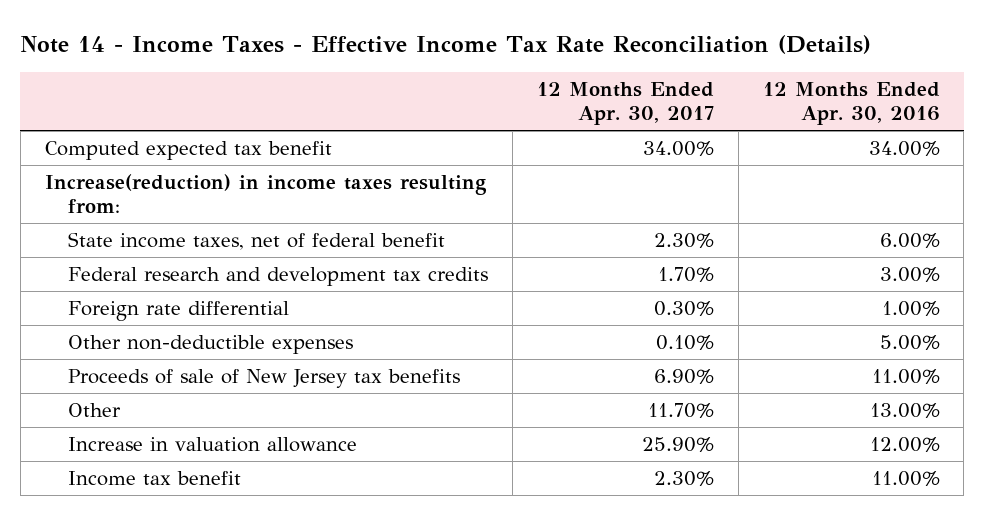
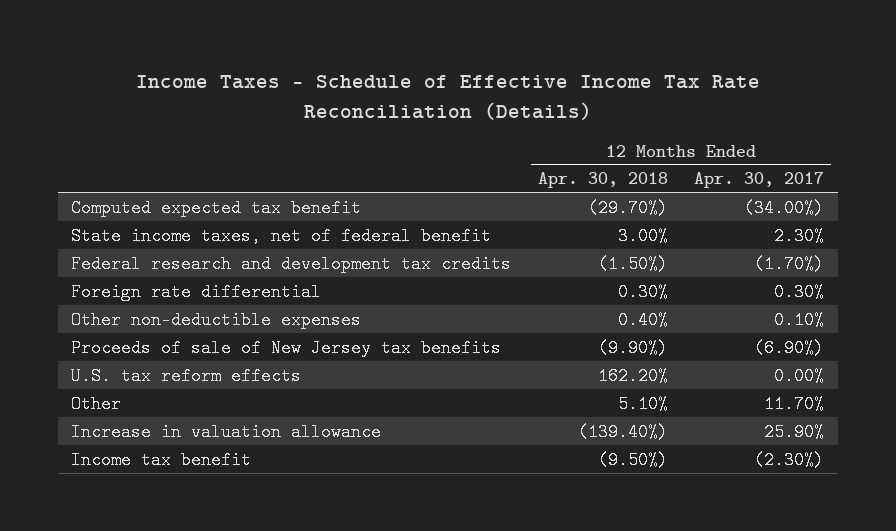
- Note 14 - Income Taxes - Effective Income Tax Rate Reconciliation (Details)
+ Income Taxes - Schedule of Effective Income Tax Rate Reconciliation (Details)
- | 12 Months Ended Apr. 30, 2017 | 12 Months Ended Apr. 30, 2016
+ | 12 Months Ended Apr. 30, 2018 | 12 Months Ended Apr. 30, 2017
- Computed expected tax benefit | 34.00% | 34.00%
- Increase(reduction) in income taxes resulting from:
+ Computed expected tax benefit | (29.70%) | (34.00%)
- Federal research and development tax credits | 1.70% | 3.00%
+ Federal research and development tax credits | (1.50%) | (1.70%)
- Proceeds of sale of New Jersey tax benefits | 6.90% | 11.00%
+ Proceeds of sale of New Jersey tax benefits | (9.90%) | (6.90%)
+ U.S. tax reform effects | 162.20% | 0.00%
- Income tax benefit | 2.30% | 11.00%
+ Income tax benefit | (9.50%) | (2.30%)

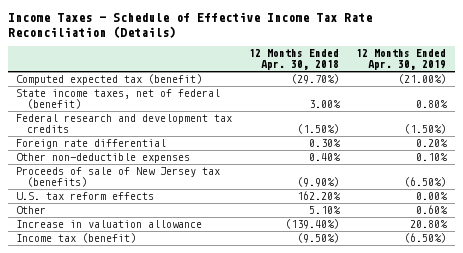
- | 12 Months Ended Apr. 30, 2018 | 12 Months Ended Apr. 30, 2017
+ | 12 Months Ended Apr. 30, 2018 | 12 Months Ended Apr. 30, 2019
- Computed expected tax benefit | (29.70%) | (34.00%)
- State income taxes, net of federal benefit | 3.00% | 2.30%
+ Computed expected tax (benefit) | (29.70%) | (21.00%)
+ State income taxes, net of federal (benefit) | 3.00% | 0.80%
- Proceeds of sale of New Jersey tax benefits | (9.90%) | (6.90%)
+ Proceeds of sale of New Jersey tax (benefits) | (9.90%) | (6.50%)
- Income tax benefit | (9.50%) | (2.30%)
+ Income tax (benefit) | (9.50%) | (6.50%)

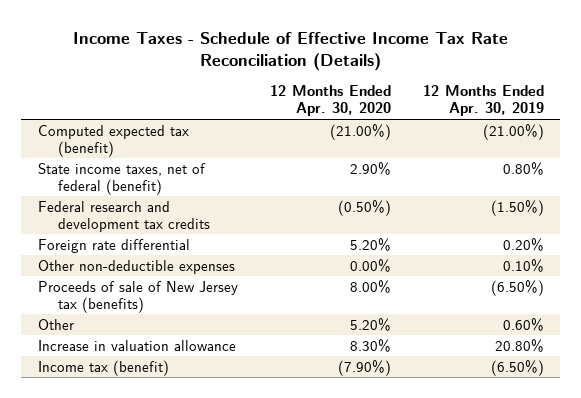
- | 12 Months Ended Apr. 30, 2018 | 12 Months Ended Apr. 30, 2019
+ | 12 Months Ended Apr. 30, 2020 | 12 Months Ended Apr. 30, 2019
- U.S. tax reform effects | 162.20% | 0.00%

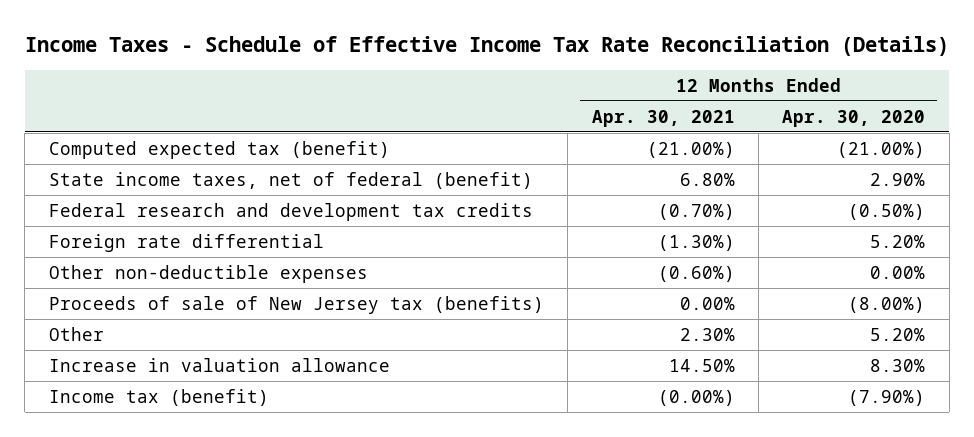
- | 12 Months Ended Apr. 30, 2020 | 12 Months Ended Apr. 30, 2019
+ | 12 Months Ended Apr. 30, 2021 | 12 Months Ended Apr. 30, 2020
- Proceeds of sale of New Jersey tax (benefits) | 8.00% | (6.50%)
+ Proceeds of sale of New Jersey tax (benefits) | 0.00% | (8.00%)

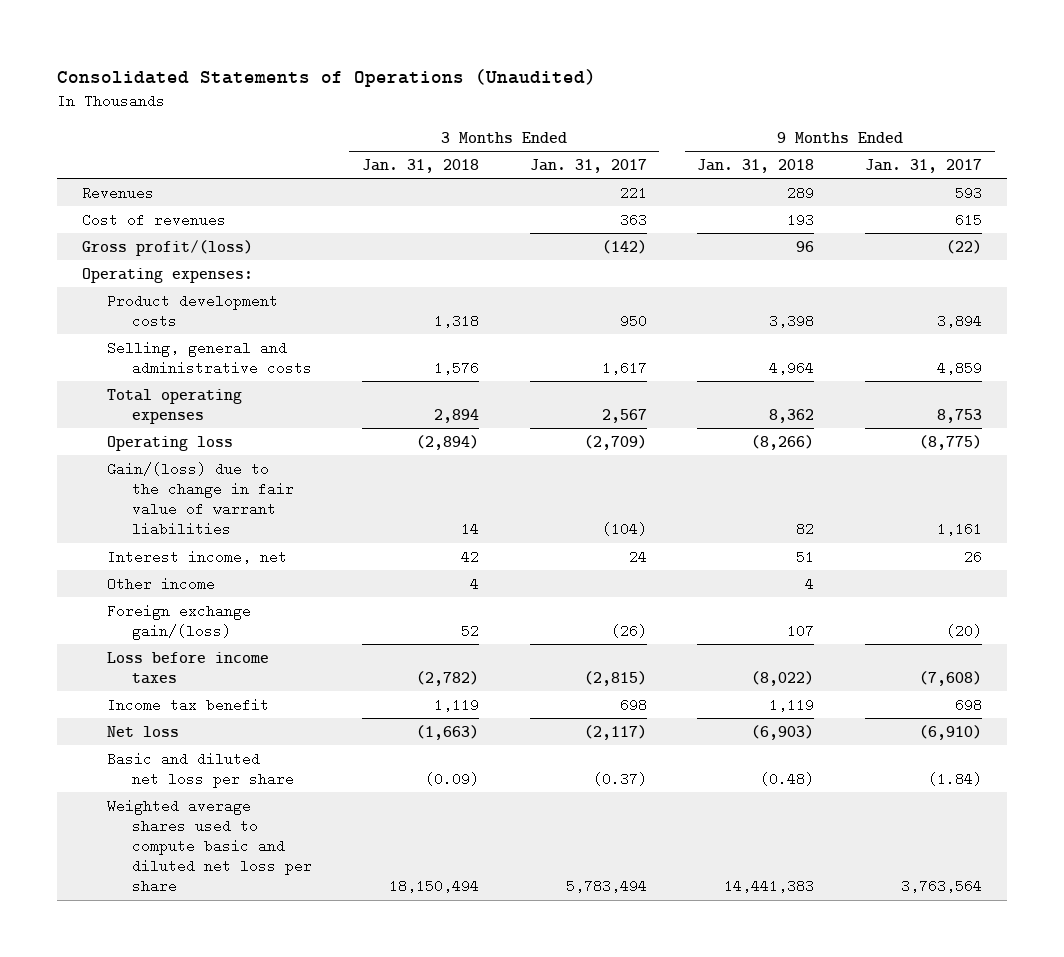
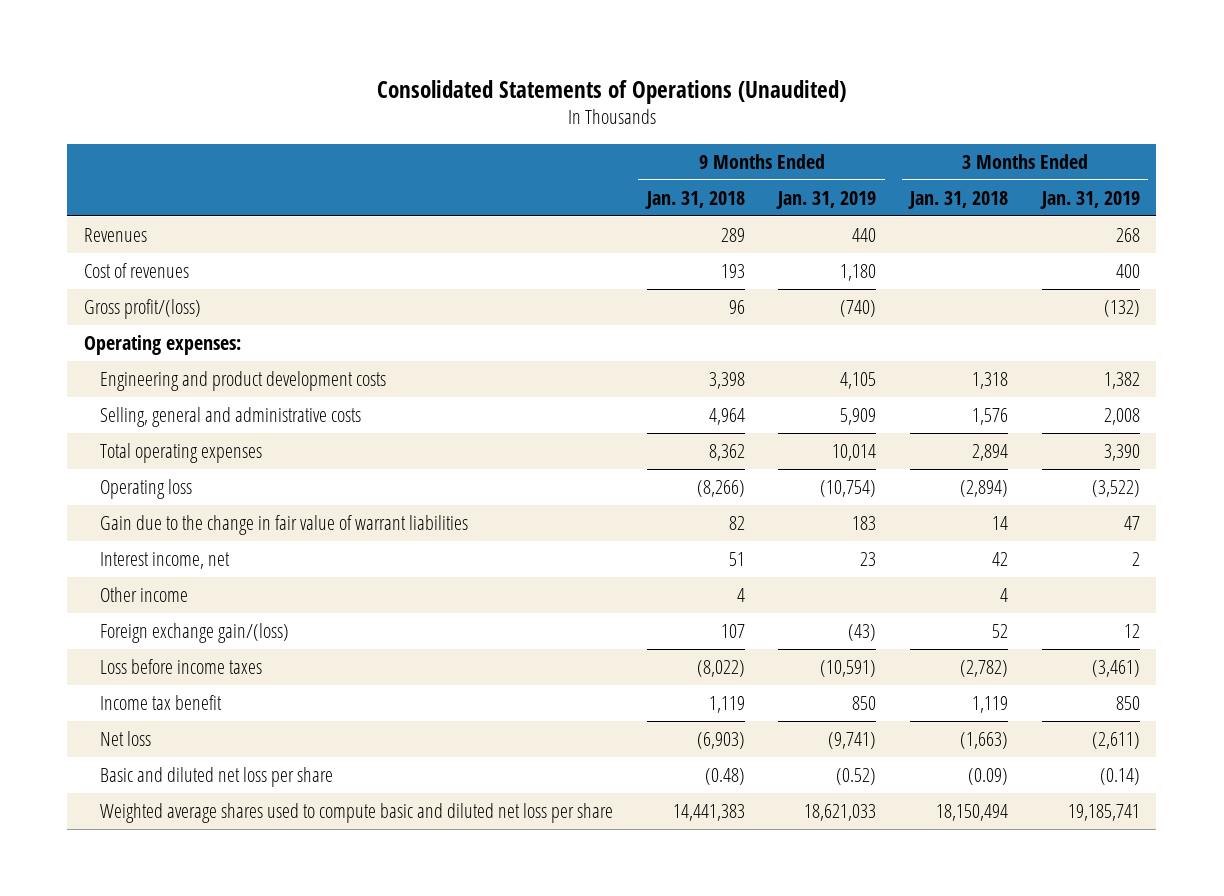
- | 3 Months Ended Jan. 31, 2018 | 3 Months Ended Jan. 31, 2017 | 9 Months Ended Jan. 31, 2018 | 9 Months Ended Jan. 31, 2017
+ | 9 Months Ended Jan. 31, 2018 | 9 Months Ended Jan. 31, 2019 | 3 Months Ended Jan. 31, 2018 | 3 Months Ended Jan. 31, 2019
- Product development costs | 1,318 | 950 | 3,398 | 3,894
+ Engineering and product development costs | 3,398 | 4,105 | 1,318 | 1,382
- Gain/(loss) due to the change in fair value of warrant liabilities | 14 | (104) | 82 | 1,161
+ Gain due to the change in fair value of warrant liabilities | 82 | 183 | 14 | 47

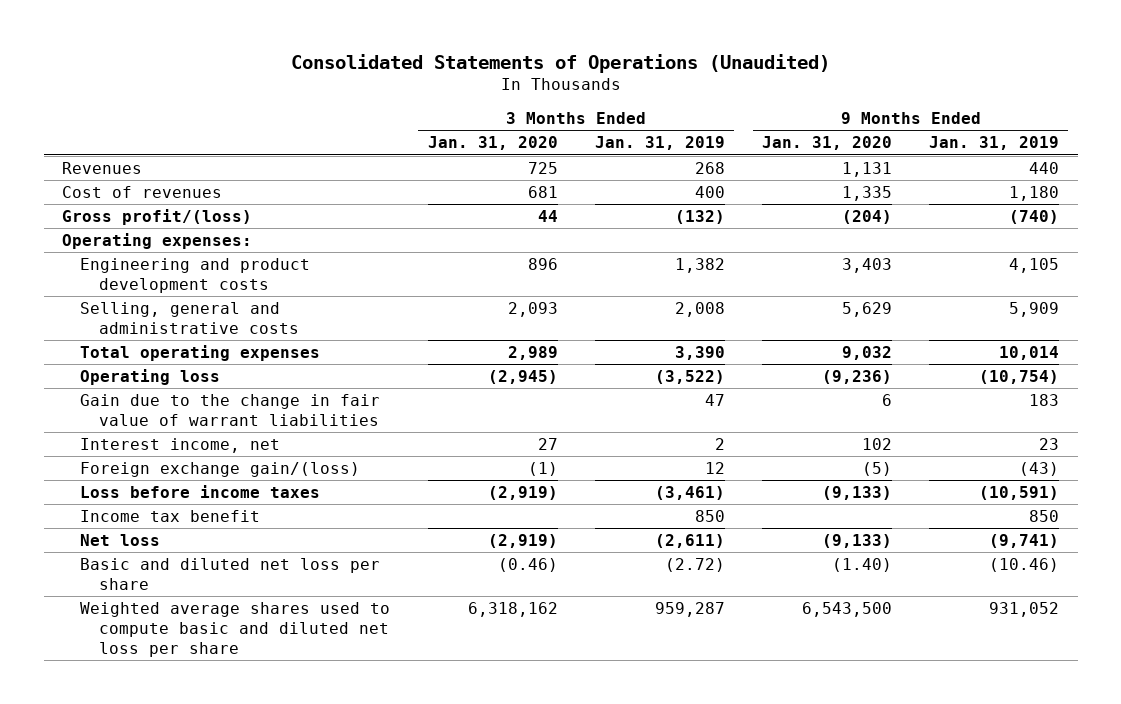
- | 9 Months Ended Jan. 31, 2018 | 9 Months Ended Jan. 31, 2019 | 3 Months Ended Jan. 31, 2018 | 3 Months Ended Jan. 31, 2019
+ | 3 Months Ended Jan. 31, 2020 | 3 Months Ended Jan. 31, 2019 | 9 Months Ended Jan. 31, 2020 | 9 Months Ended Jan. 31, 2019
- Other income | 4 | | 4 |
- Basic and diluted net loss per share | (0.48) | (0.52) | (0.09) | (0.14)
- Weighted average shares used to compute basic and diluted net loss per share | 14,441,383 | 18,621,033 | 18,150,494 | 19,185,741
+ Basic and diluted net loss per share | (0.46) | (2.72) | (1.40) | (10.46)
+ Weighted average shares used to compute basic and diluted net loss per share | 6,318,162 | 959,287 | 6,543,500 | 931,052

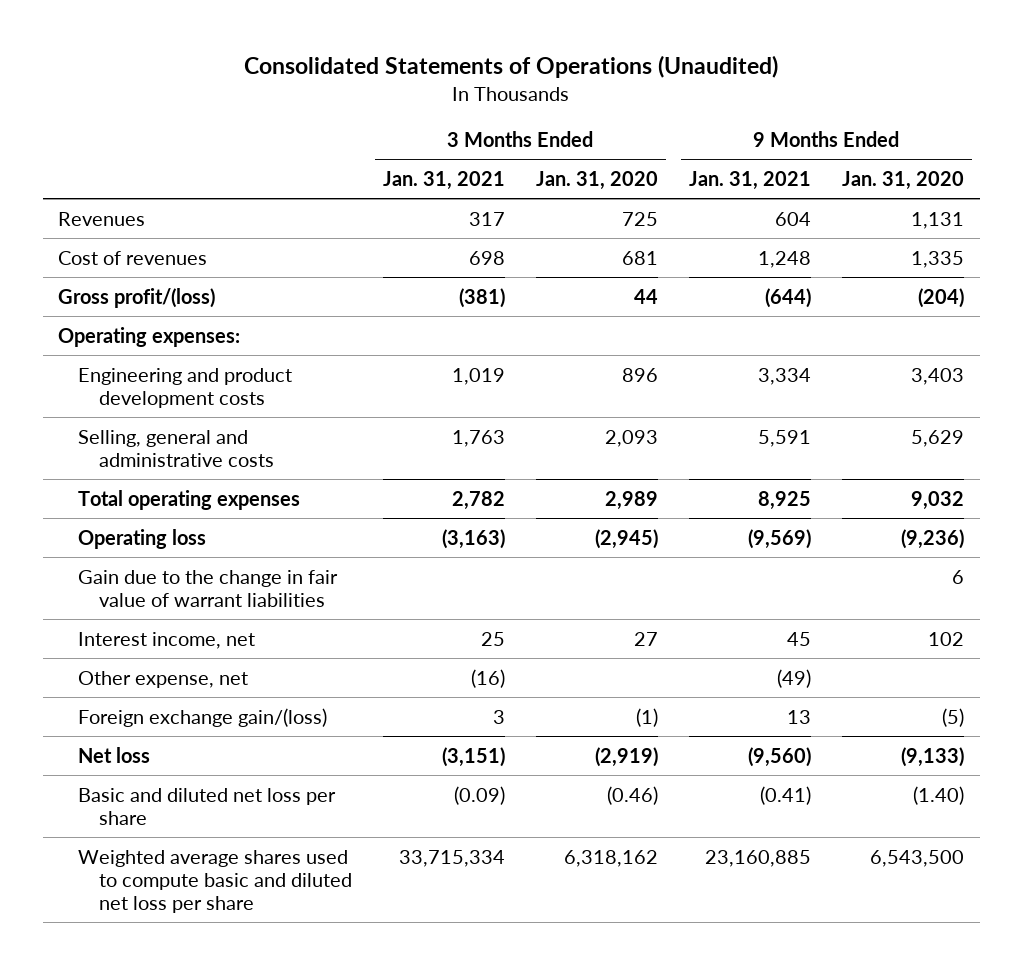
- | 3 Months Ended Jan. 31, 2020 | 3 Months Ended Jan. 31, 2019 | 9 Months Ended Jan. 31, 2020 | 9 Months Ended Jan. 31, 2019
+ | 3 Months Ended Jan. 31, 2021 | 3 Months Ended Jan. 31, 2020 | 9 Months Ended Jan. 31, 2021 | 9 Months Ended Jan. 31, 2020
+ Other expense, net | (16) | | (49) |
- Loss before income taxes | (2,919) | (3,461) | (9,133) | (10,591)
- Income tax benefit | | 850 | | 850

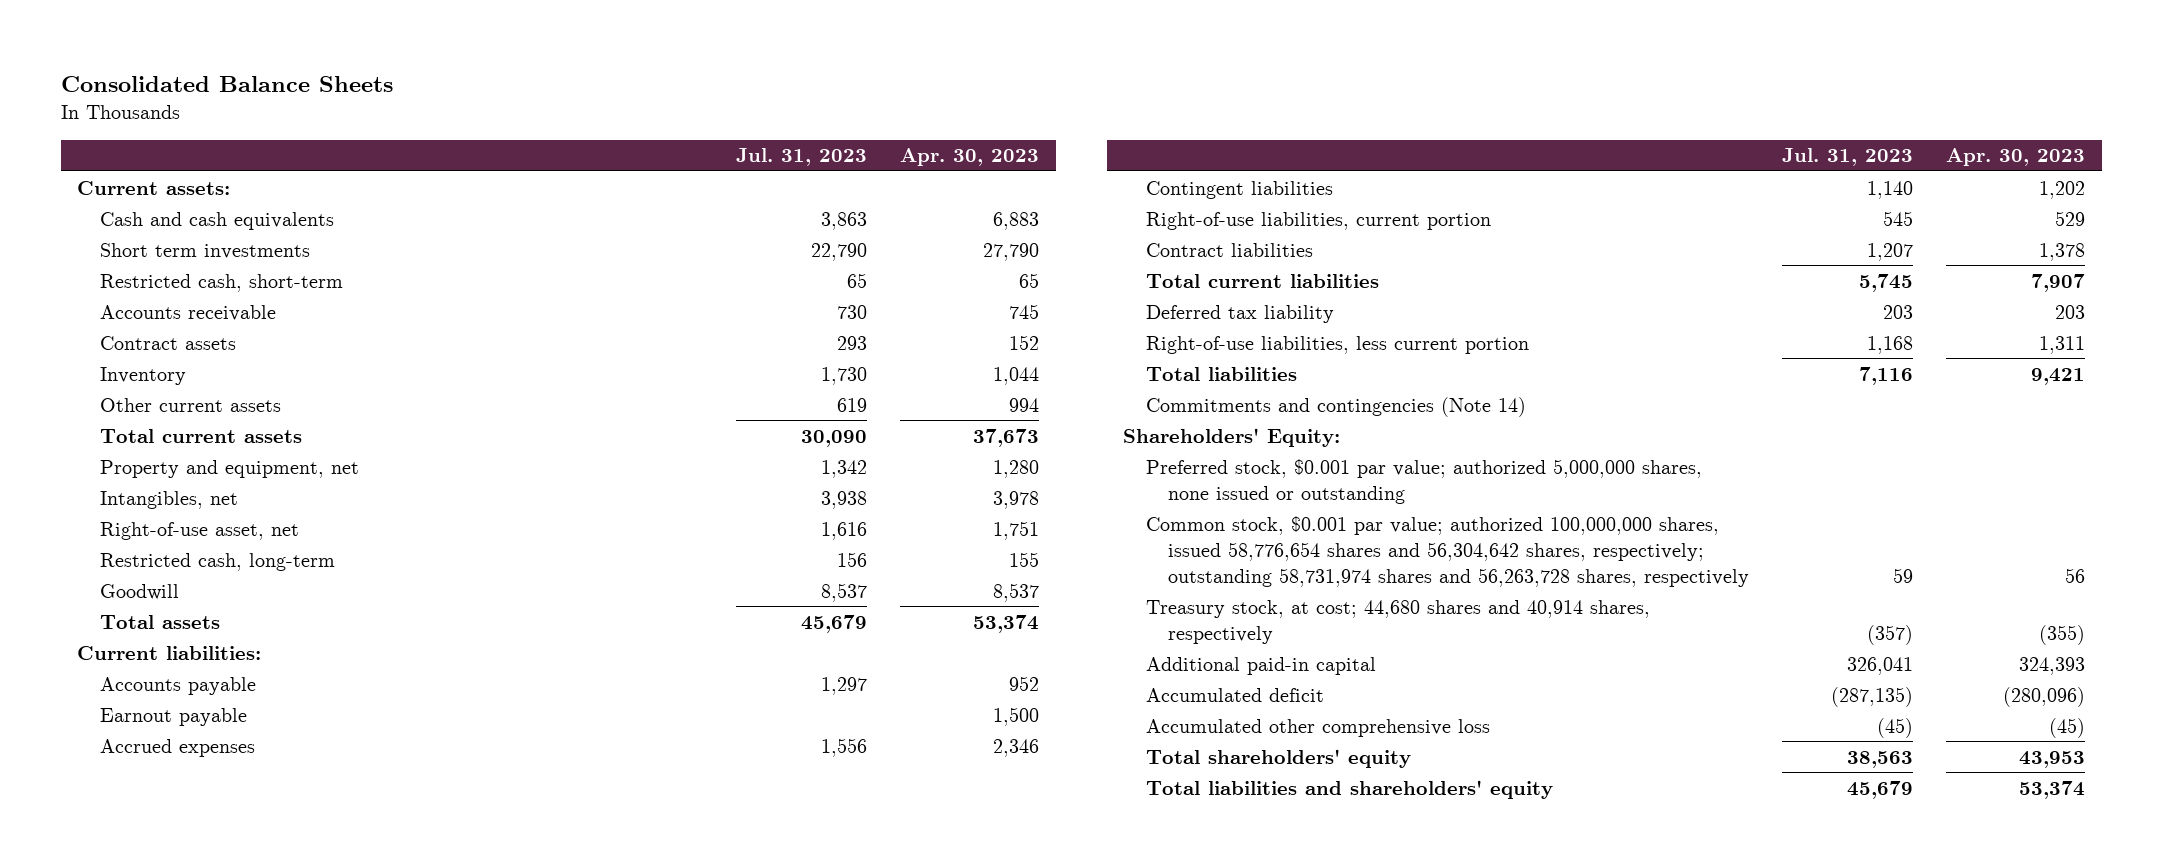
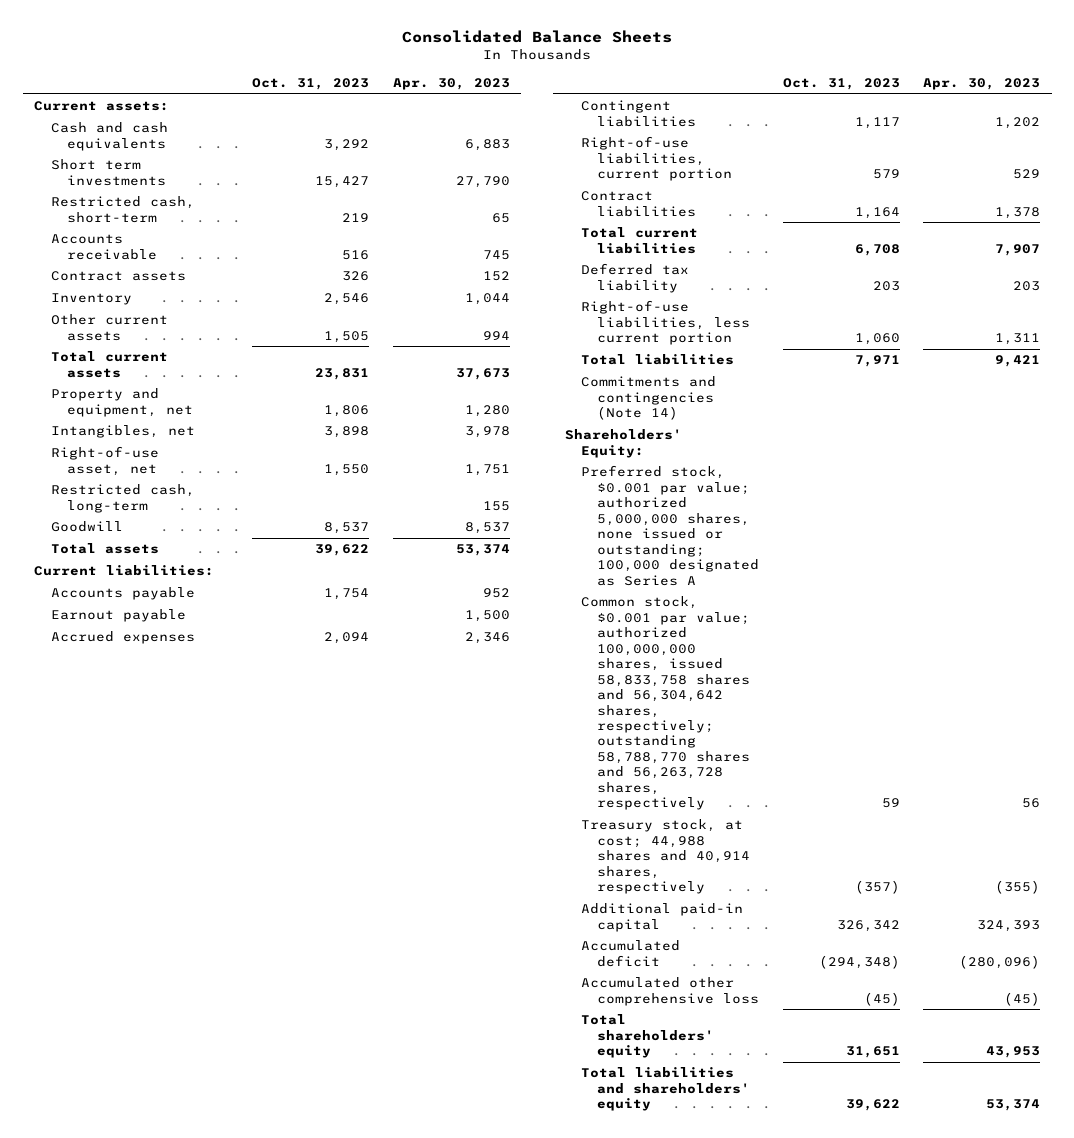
- | Jul. 31, 2023 | Apr. 30, 2023
+ | Oct. 31, 2023 | Apr. 30, 2023
- Preferred stock, $0.001 par value; authorized 5,000,000 shares, none issued or outstanding
- Common stock, $0.001 par value; authorized 100,000,000 shares, issued 58,776,654 shares and 56,304,642 shares, respectively; outstanding 58,731,974 shares and 56,263,728 shares, respectively | 59 | 56
- Treasury stock, at cost; 44,680 shares and 40,914 shares, respectively | (357) | (355)
+ Preferred stock, $0.001 par value; authorized 5,000,000 shares, none issued or outstanding; 100,000 designated as Series A
+ Common stock, $0.001 par value; authorized 100,000,000 shares, issued 58,833,758 shares and 56,304,642 shares, respectively; outstanding 58,788,770 shares and 56,263,728 shares, respectively | 59 | 56
+ Treasury stock, at cost; 44,988 shares and 40,914 shares, respectively | (357) | (355)

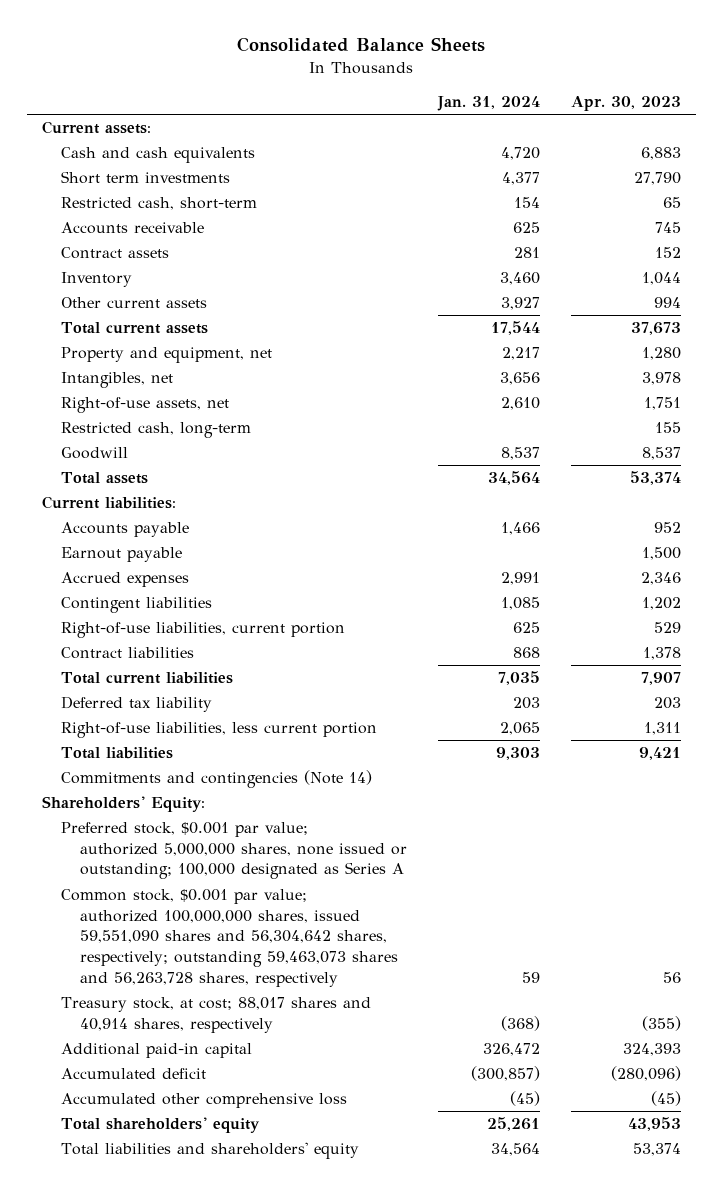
- | Oct. 31, 2023 | Apr. 30, 2023
+ | Jan. 31, 2024 | Apr. 30, 2023
- Right-of-use asset, net | 1,550 | 1,751
+ Right-of-use assets, net | 2,610 | 1,751
- Common stock, $0.001 par value; authorized 100,000,000 shares, issued 58,833,758 shares and 56,304,642 shares, respectively; outstanding 58,788,770 shares and 56,263,728 shares, respectively | 59 | 56
- Treasury stock, at cost; 44,988 shares and 40,914 shares, respectively | (357) | (355)
+ Common stock, $0.001 par value; authorized 100,000,000 shares, issued 59,551,090 shares and 56,304,642 shares, respectively; outstanding 59,463,073 shares and 56,263,728 shares, respectively | 59 | 56
+ Treasury stock, at cost; 88,017 shares and 40,914 shares, respectively | (368) | (355)

